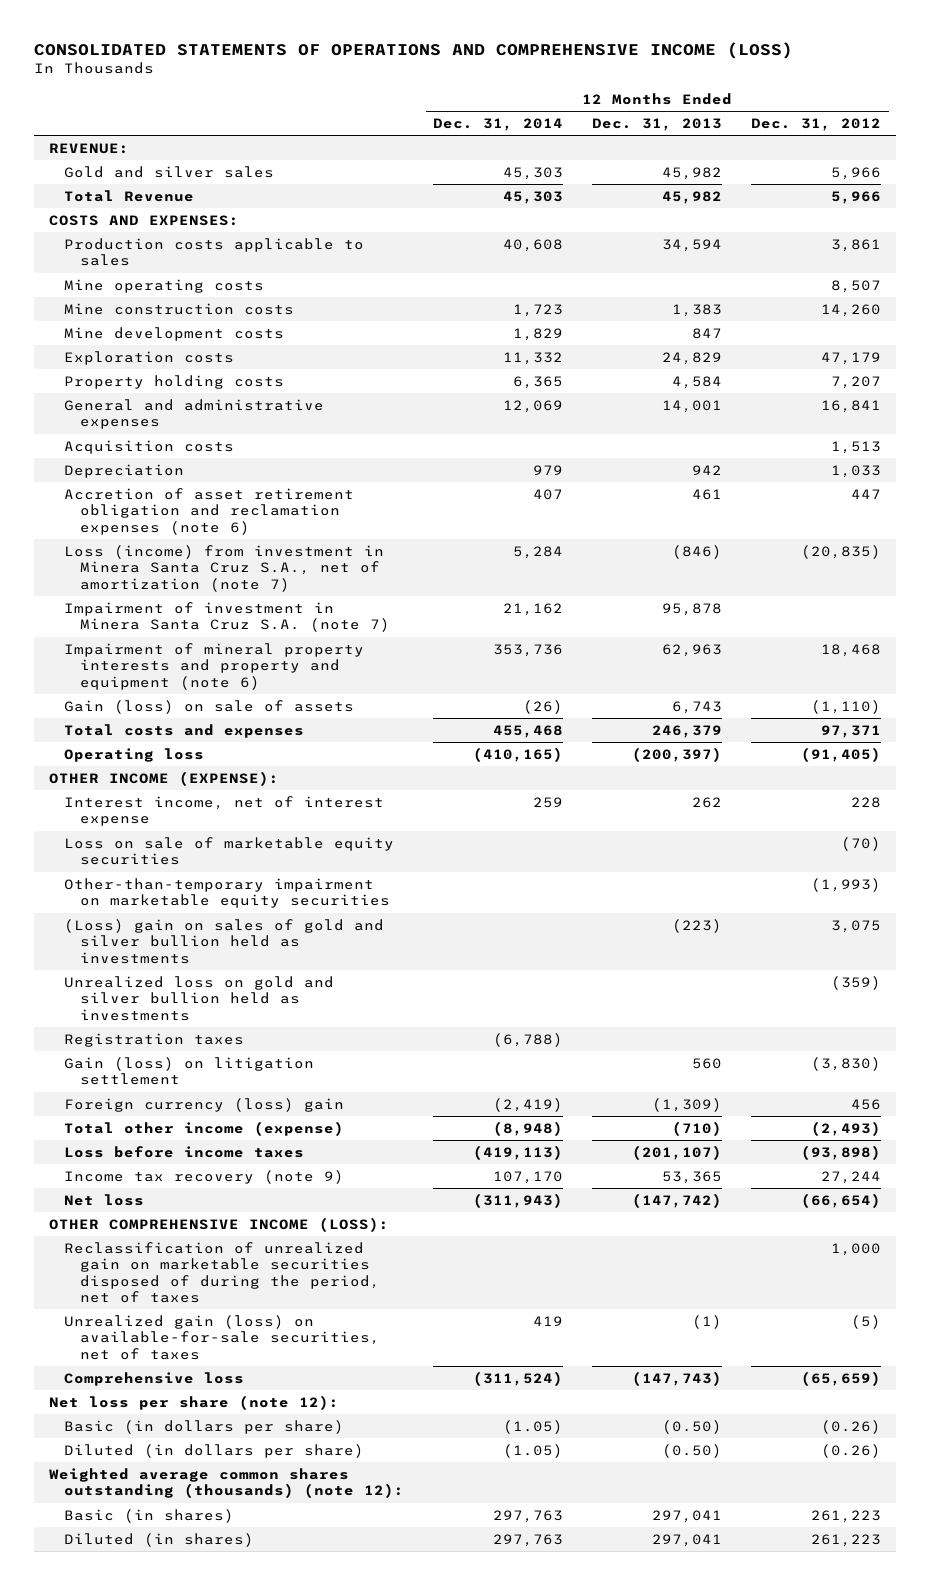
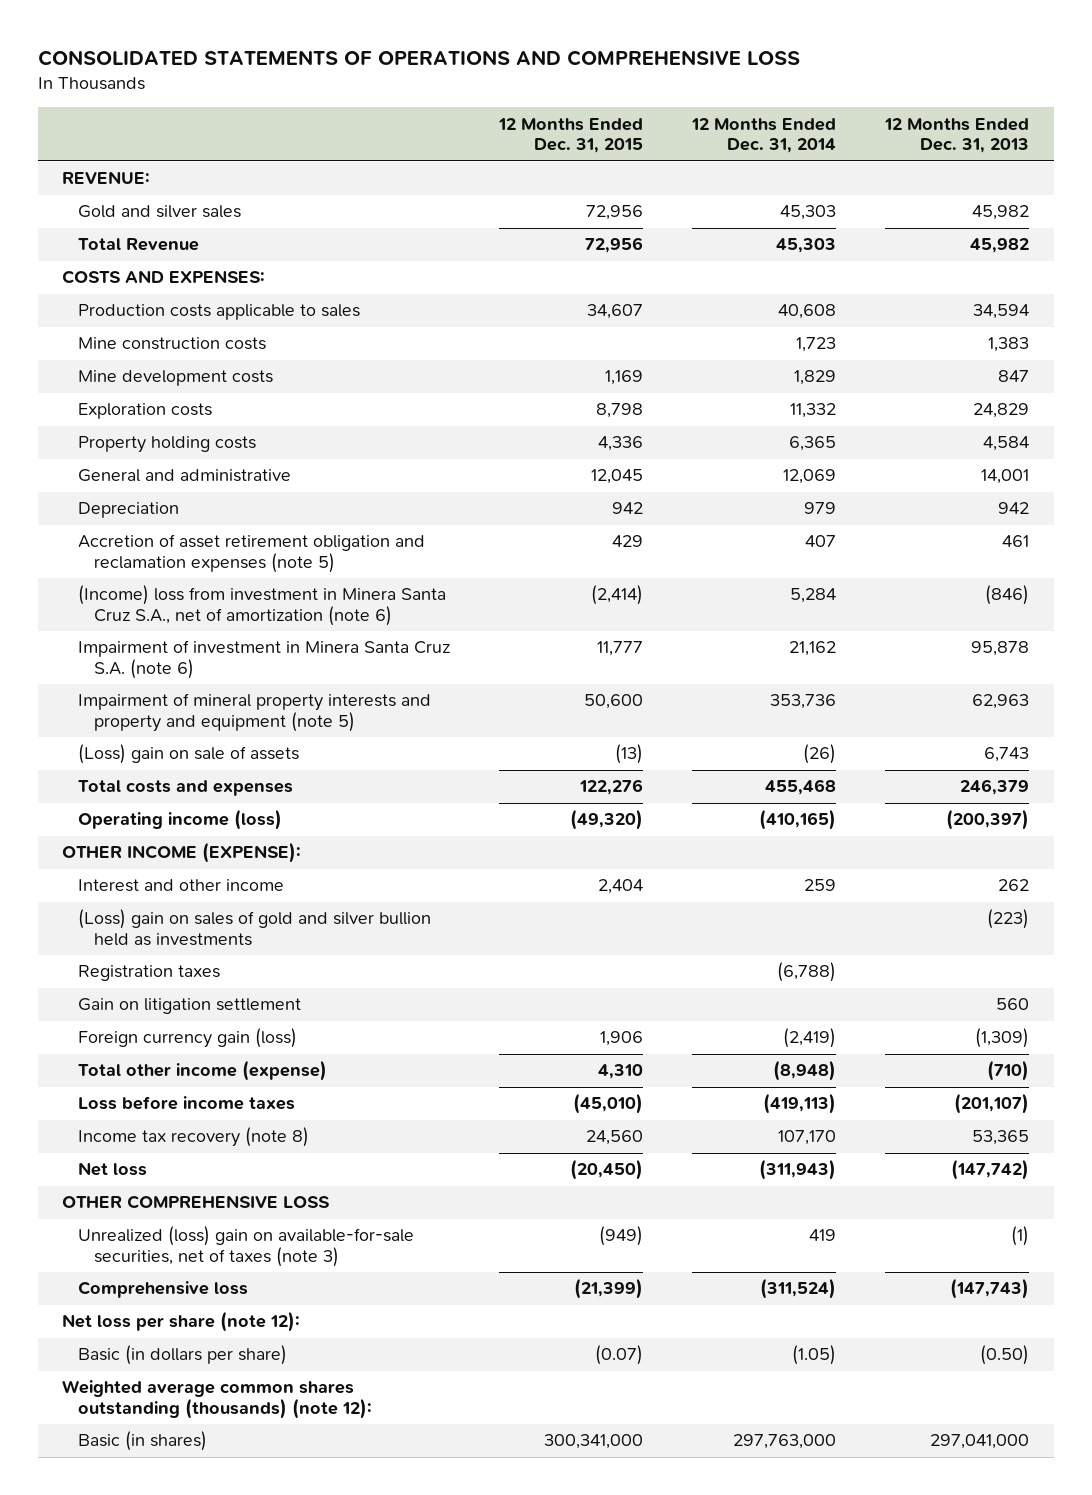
- CONSOLIDATED STATEMENTS OF OPERATIONS AND COMPREHENSIVE INCOME (LOSS)
+ CONSOLIDATED STATEMENTS OF OPERATIONS AND COMPREHENSIVE LOSS
- | 12 Months Ended Dec. 31, 2014 | 12 Months Ended Dec. 31, 2013 | 12 Months Ended Dec. 31, 2012
+ | 12 Months Ended Dec. 31, 2015 | 12 Months Ended Dec. 31, 2014 | 12 Months Ended Dec. 31, 2013
- Mine operating costs | | | 8,507
- General and administrative expenses | 12,069 | 14,001 | 16,841
- Acquisition costs | | | 1,513
+ General and administrative | 12,045 | 12,069 | 14,001
- Accretion of asset retirement obligation and reclamation expenses (note 6) | 407 | 461 | 447
- Loss (income) from investment in Minera Santa Cruz S.A., net of amortization (note 7) | 5,284 | (846) | (20,835)
- Impairment of investment in Minera Santa Cruz S.A. (note 7) | 21,162 | 95,878 |
- Impairment of mineral property interests and property and equipment (note 6) | 353,736 | 62,963 | 18,468
- Gain (loss) on sale of assets | (26) | 6,743 | (1,110)
+ Accretion of asset retirement obligation and reclamation expenses (note 5) | 429 | 407 | 461
+ (Income) loss from investment in Minera Santa Cruz S.A., net of amortization (note 6) | (2,414) | 5,284 | (846)
+ Impairment of investment in Minera Santa Cruz S.A. (note 6) | 11,777 | 21,162 | 95,878
+ Impairment of mineral property interests and property and equipment (note 5) | 50,600 | 353,736 | 62,963
+ (Loss) gain on sale of assets | (13) | (26) | 6,743
- Operating loss | (410,165) | (200,397) | (91,405)
+ Operating income (loss) | (49,320) | (410,165) | (200,397)
- Interest income, net of interest expense | 259 | 262 | 228
- Loss on sale of marketable equity securities | | | (70)
- Other-than-temporary impairment on marketable equity securities | | | (1,993)
+ Interest and other income | 2,404 | 259 | 262
- Unrealized loss on gold and silver bullion held as investments | | | (359)
- Gain (loss) on litigation settlement | | 560 | (3,830)
- Foreign currency (loss) gain | (2,419) | (1,309) | 456
+ Gain on litigation settlement | | | 560
+ Foreign currency gain (loss) | 1,906 | (2,419) | (1,309)
- Income tax recovery (note 9) | 107,170 | 53,365 | 27,244
+ Income tax recovery (note 8) | 24,560 | 107,170 | 53,365
- OTHER COMPREHENSIVE INCOME (LOSS):
- Reclassification of unrealized gain on marketable securities disposed of during the period, net of taxes | | | 1,000
- Unrealized gain (loss) on available-for-sale securities, net of taxes | 419 | (1) | (5)
+ OTHER COMPREHENSIVE LOSS
+ Unrealized (loss) gain on available-for-sale securities, net of taxes (note 3) | (949) | 419 | (1)
- Diluted (in dollars per share) | (1.05) | (0.50) | (0.26)
- Basic (in shares) | 297,763 | 297,041 | 261,223
- Diluted (in shares) | 297,763 | 297,041 | 261,223
+ Basic (in shares) | 300,341,000 | 297,763,000 | 297,041,000

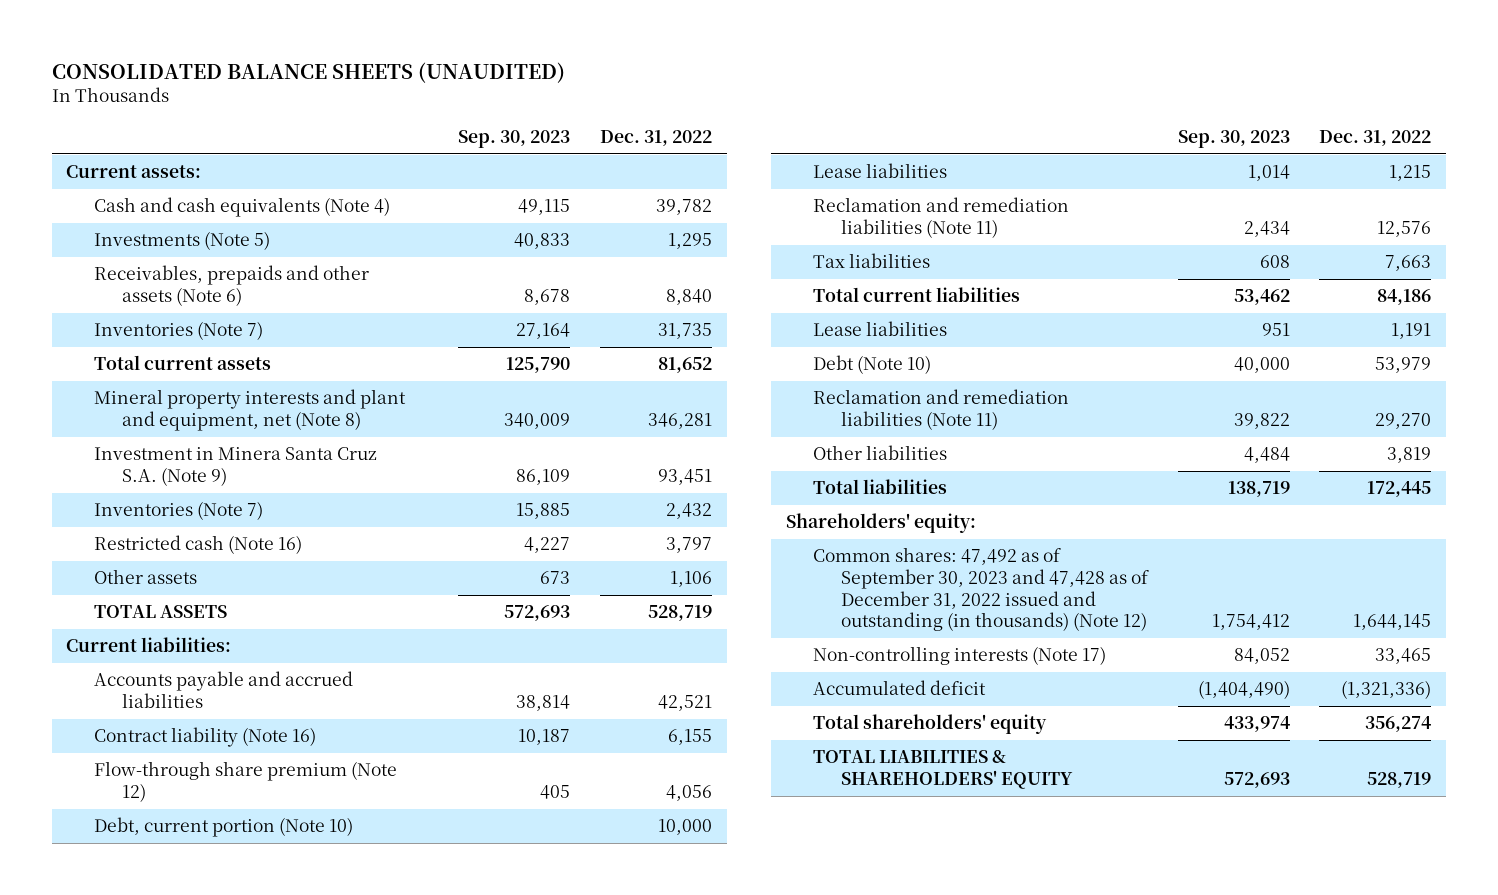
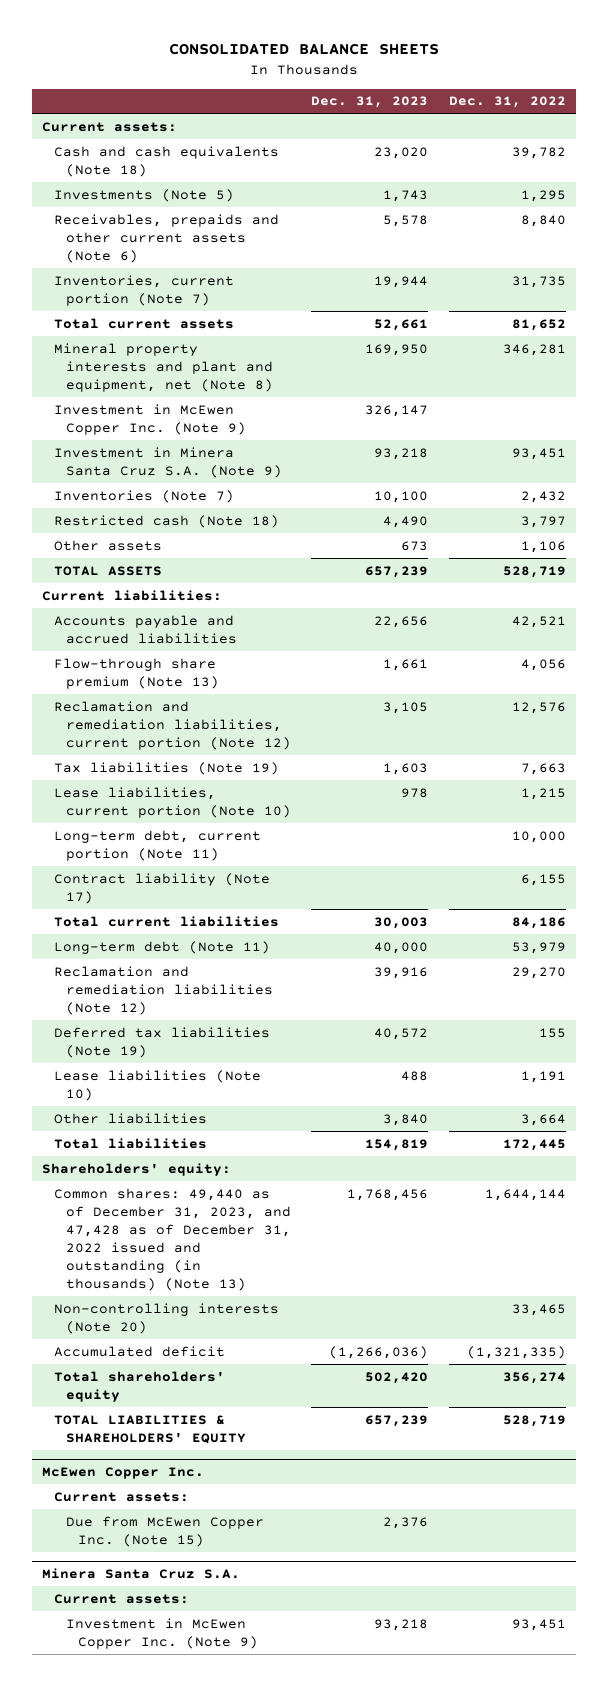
- CONSOLIDATED BALANCE SHEETS (UNAUDITED)
+ CONSOLIDATED BALANCE SHEETS
- | Sep. 30, 2023 | Dec. 31, 2022
+ | Dec. 31, 2023 | Dec. 31, 2022
- Cash and cash equivalents (Note 4) | 49,115 | 39,782
+ Cash and cash equivalents (Note 18) | 23,020 | 39,782
- Receivables, prepaids and other assets (Note 6) | 8,678 | 8,840
- Inventories (Note 7) | 27,164 | 31,735
+ Receivables, prepaids and other current assets (Note 6) | 5,578 | 8,840
+ Inventories, current portion (Note 7) | 19,944 | 31,735
+ Investment in McEwen Copper Inc. (Note 9) | 326,147 |
- Restricted cash (Note 16) | 4,227 | 3,797
+ Restricted cash (Note 18) | 4,490 | 3,797
- Contract liability (Note 16) | 10,187 | 6,155
- Flow-through share premium (Note 12) | 405 | 4,056
- Debt, current portion (Note 10) | | 10,000
- Lease liabilities | 1,014 | 1,215
- Reclamation and remediation liabilities (Note 11) | 2,434 | 12,576
- Tax liabilities | 608 | 7,663
+ Flow-through share premium (Note 13) | 1,661 | 4,056
+ Reclamation and remediation liabilities, current portion (Note 12) | 3,105 | 12,576
+ Tax liabilities (Note 19) | 1,603 | 7,663
+ Lease liabilities, current portion (Note 10) | 978 | 1,215
+ Long-term debt, current portion (Note 11) | | 10,000
+ Contract liability (Note 17) | | 6,155
- Lease liabilities | 951 | 1,191
- Debt (Note 10) | 40,000 | 53,979
- Reclamation and remediation liabilities (Note 11) | 39,822 | 29,270
- Other liabilities | 4,484 | 3,819
+ Long-term debt (Note 11) | 40,000 | 53,979
+ Reclamation and remediation liabilities (Note 12) | 39,916 | 29,270
+ Deferred tax liabilities (Note 19) | 40,572 | 155
+ Lease liabilities (Note 10) | 488 | 1,191
+ Other liabilities | 3,840 | 3,664
- Common shares: 47,492 as of September 30, 2023 and 47,428 as of December 31, 2022 issued and outstanding (in thousands) (Note 12) | 1,754,412 | 1,644,145
- Non-controlling interests (Note 17) | 84,052 | 33,465
- Accumulated deficit | (1,404,490) | (1,321,336)
+ Common shares: 49,440 as of December 31, 2023, and 47,428 as of December 31, 2022 issued and outstanding (in thousands) (Note 13) | 1,768,456 | 1,644,144
+ Non-controlling interests (Note 20) | | 33,465
+ Accumulated deficit | (1,266,036) | (1,321,335)
+ McEwen Copper Inc.
+ Current assets:
+ Due from McEwen Copper Inc. (Note 15) | 2,376 |
+ Minera Santa Cruz S.A.
+ Current assets:
+ Investment in McEwen Copper Inc. (Note 9) | 93,218 | 93,451

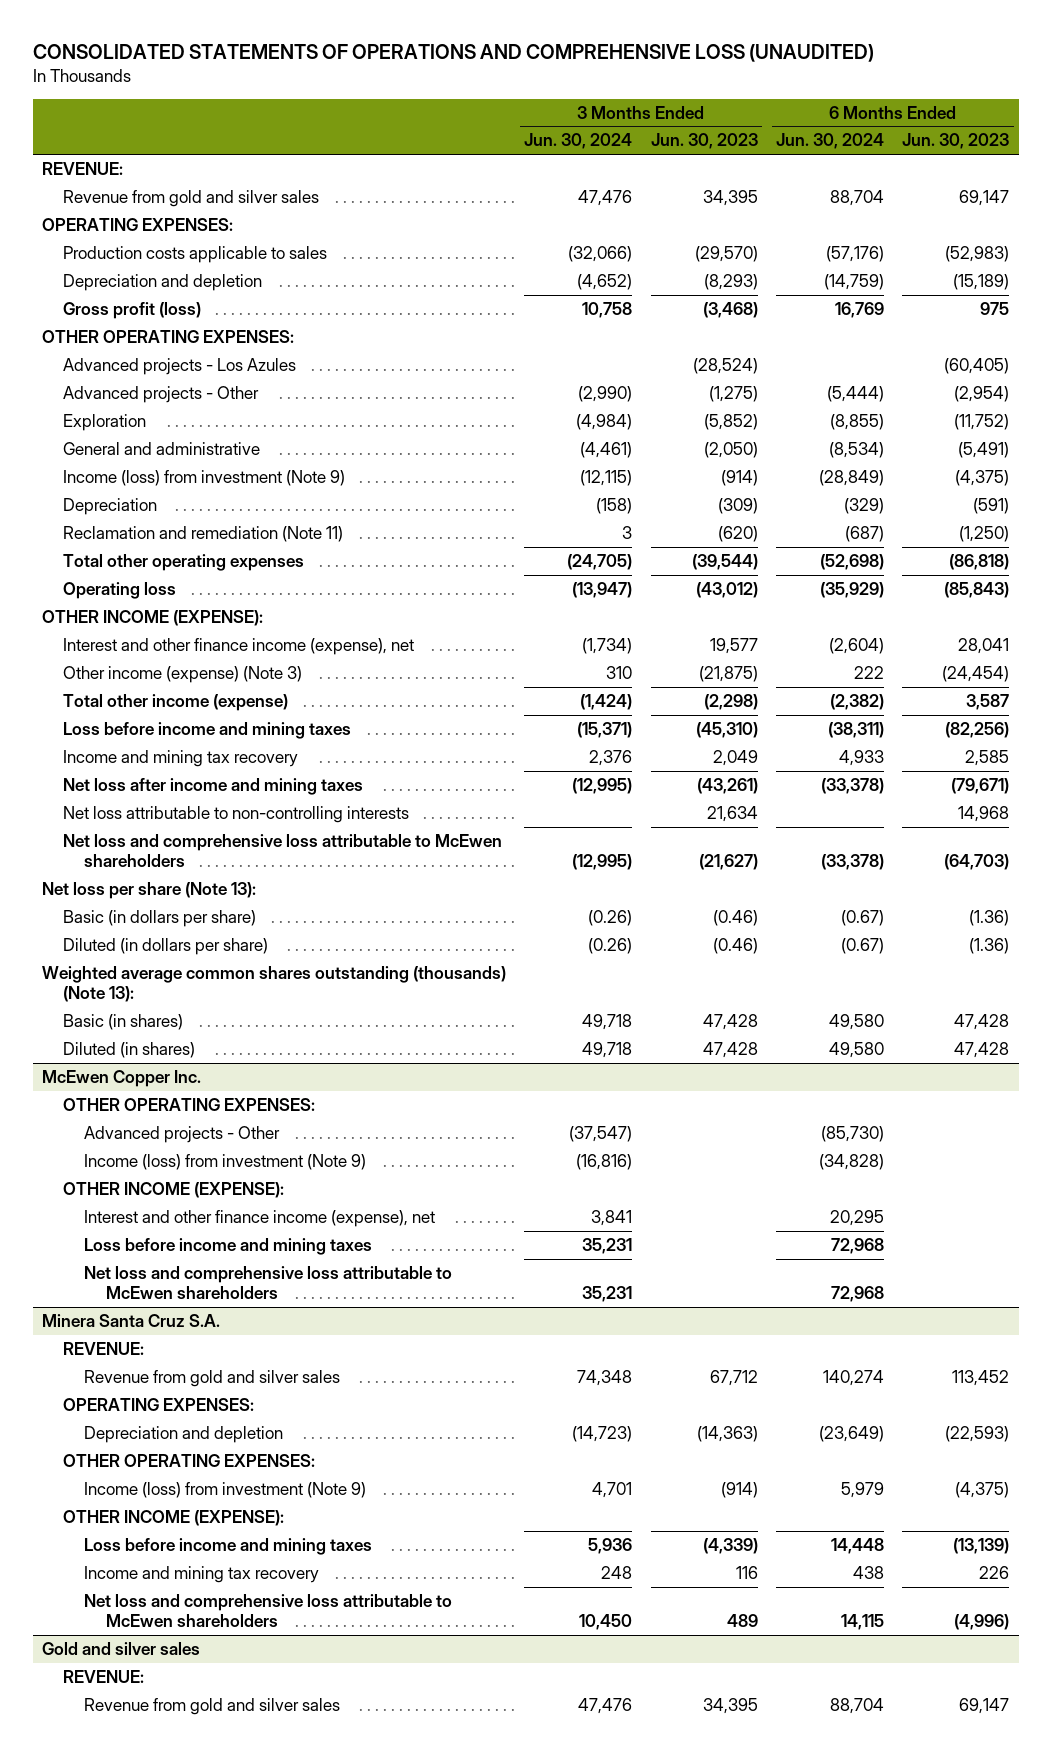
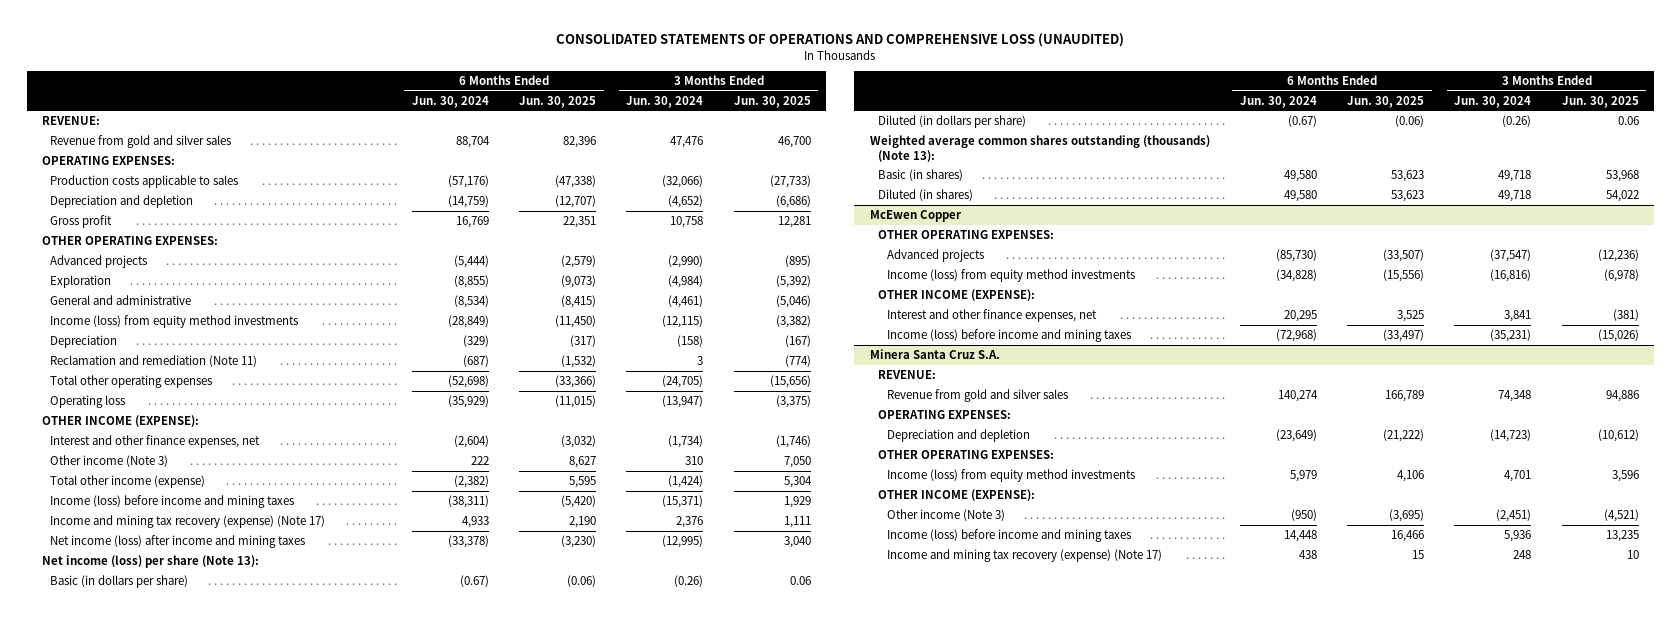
- | 3 Months Ended Jun. 30, 2024 | 3 Months Ended Jun. 30, 2023 | 6 Months Ended Jun. 30, 2024 | 6 Months Ended Jun. 30, 2023
+ | 6 Months Ended Jun. 30, 2024 | 6 Months Ended Jun. 30, 2025 | 3 Months Ended Jun. 30, 2024 | 3 Months Ended Jun. 30, 2025
- Gross profit (loss) | 10,758 | (3,468) | 16,769 | 975
+ Gross profit | 16,769 | 22,351 | 10,758 | 12,281
- Advanced projects - Los Azules | | (28,524) | | (60,405)
- Advanced projects - Other | (2,990) | (1,275) | (5,444) | (2,954)
+ Advanced projects | (5,444) | (2,579) | (2,990) | (895)
- Income (loss) from investment (Note 9) | (12,115) | (914) | (28,849) | (4,375)
+ Income (loss) from equity method investments | (28,849) | (11,450) | (12,115) | (3,382)
- Interest and other finance income (expense), net | (1,734) | 19,577 | (2,604) | 28,041
- Other income (expense) (Note 3) | 310 | (21,875) | 222 | (24,454)
+ Interest and other finance expenses, net | (2,604) | (3,032) | (1,734) | (1,746)
+ Other income (Note 3) | 222 | 8,627 | 310 | 7,050
- Loss before income and mining taxes | (15,371) | (45,310) | (38,311) | (82,256)
- Income and mining tax recovery | 2,376 | 2,049 | 4,933 | 2,585
- Net loss after income and mining taxes | (12,995) | (43,261) | (33,378) | (79,671)
- Net loss attributable to non-controlling interests | | 21,634 | | 14,968
- Net loss and comprehensive loss attributable to McEwen shareholders | (12,995) | (21,627) | (33,378) | (64,703)
- Net loss per share (Note 13):
+ Income (loss) before income and mining taxes | (38,311) | (5,420) | (15,371) | 1,929
+ Income and mining tax recovery (expense) (Note 17) | 4,933 | 2,190 | 2,376 | 1,111
+ Net income (loss) after income and mining taxes | (33,378) | (3,230) | (12,995) | 3,040
+ Net income (loss) per share (Note 13):
- McEwen Copper Inc.
+ McEwen Copper
- Advanced projects - Other | (37,547) | | (85,730) |
- Income (loss) from investment (Note 9) | (16,816) | | (34,828) |
+ Advanced projects | (85,730) | (33,507) | (37,547) | (12,236)
+ Income (loss) from equity method investments | (34,828) | (15,556) | (16,816) | (6,978)
- Interest and other finance income (expense), net | 3,841 | | 20,295 |
- Loss before income and mining taxes | 35,231 | | 72,968 |
- Net loss and comprehensive loss attributable to McEwen shareholders | 35,231 | | 72,968 |
+ Interest and other finance expenses, net | 20,295 | 3,525 | 3,841 | (381)
+ Income (loss) before income and mining taxes | (72,968) | (33,497) | (35,231) | (15,026)
@ Minera Santa Cruz S.A.
- Income (loss) from investment (Note 9) | 4,701 | (914) | 5,979 | (4,375)
+ Income (loss) from equity method investments | 5,979 | 4,106 | 4,701 | 3,596
- Loss before income and mining taxes | 5,936 | (4,339) | 14,448 | (13,139)
- Income and mining tax recovery | 248 | 116 | 438 | 226
- Net loss and comprehensive loss attributable to McEwen shareholders | 10,450 | 489 | 14,115 | (4,996)
- Gold and silver sales
- REVENUE:
- Revenue from gold and silver sales | 47,476 | 34,395 | 88,704 | 69,147
@ Minera Santa Cruz S.A.
+ Other income (Note 3) | (950) | (3,695) | (2,451) | (4,521)
+ Income (loss) before income and mining taxes | 14,448 | 16,466 | 5,936 | 13,235
+ Income and mining tax recovery (expense) (Note 17) | 438 | 15 | 248 | 10

